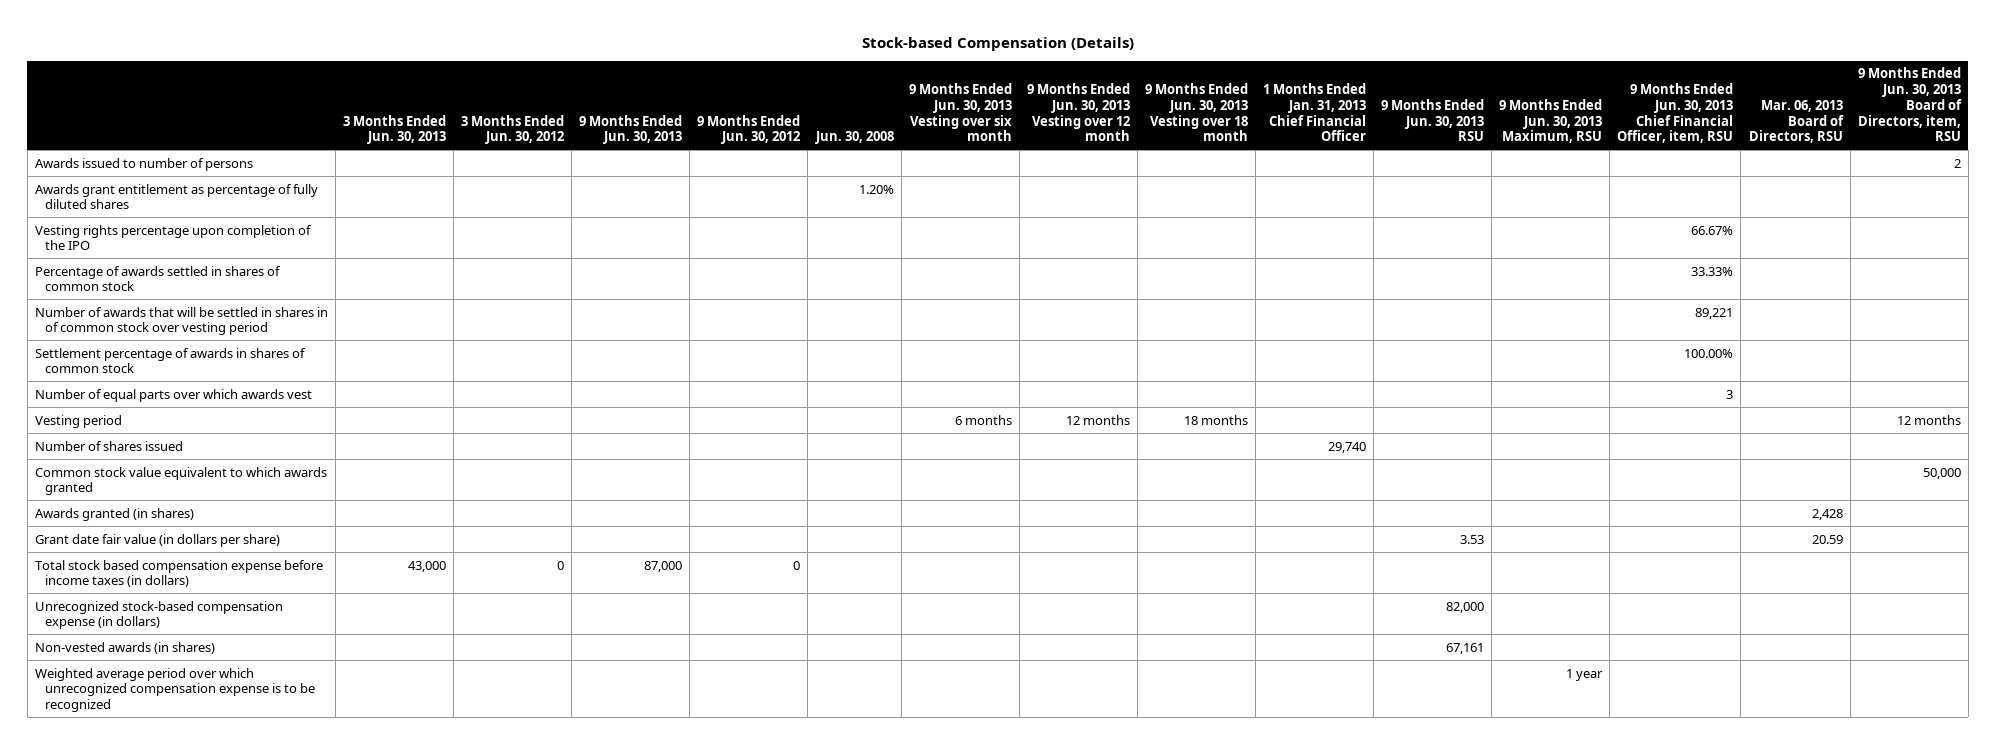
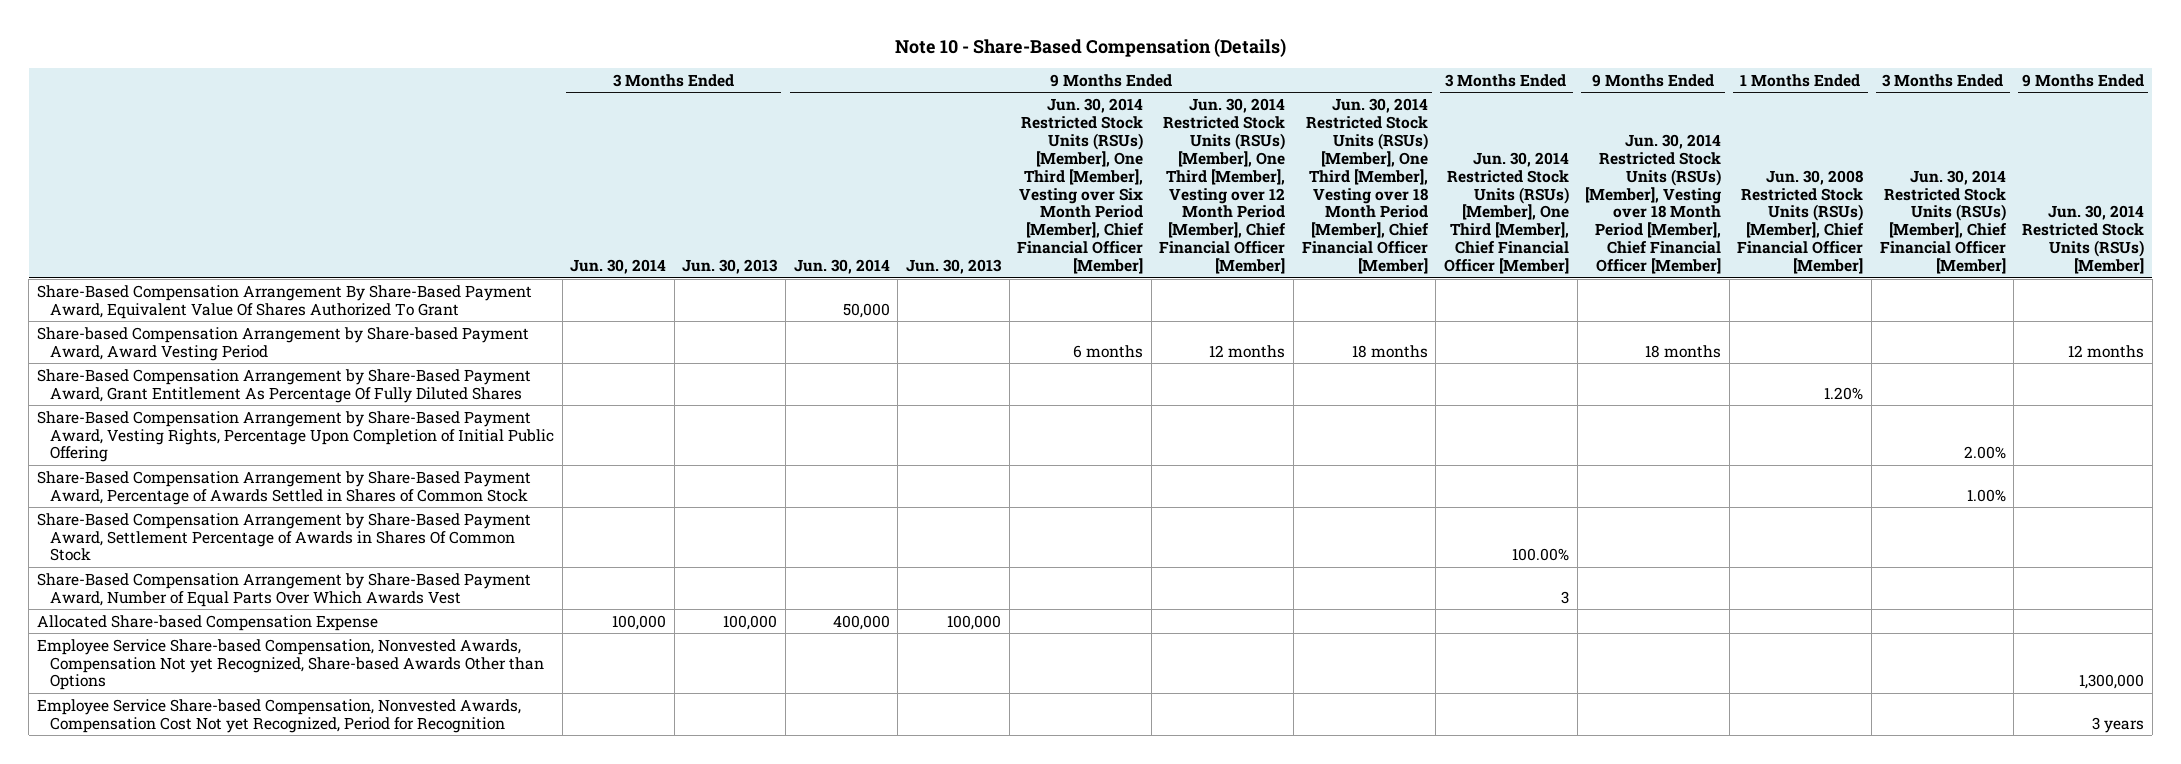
- Stock-based Compensation (Details)
+ Note 10 - Share-Based Compensation (Details)
- | 3 Months Ended Jun. 30, 2013 | 3 Months Ended Jun. 30, 2012 | 9 Months Ended Jun. 30, 2013 | 9 Months Ended Jun. 30, 2012 | Jun. 30, 2008 | 9 Months Ended Jun. 30, 2013 Vesting over six month | 9 Months Ended Jun. 30, 2013 Vesting over 12 month | 9 Months Ended Jun. 30, 2013 Vesting over 18 month | 1 Months Ended Jan. 31, 2013 Chief Financial Officer | 9 Months Ended Jun. 30, 2013 RSU | 9 Months Ended Jun. 30, 2013 Maximum, RSU | 9 Months Ended Jun. 30, 2013 Chief Financial Officer, item, RSU | Mar. 06, 2013 Board of Directors, RSU | 9 Months Ended Jun. 30, 2013 Board of Directors, item, RSU
+ | 3 Months Ended Jun. 30, 2014 | 3 Months Ended Jun. 30, 2013 | 9 Months Ended Jun. 30, 2014 | 9 Months Ended Jun. 30, 2013 | 9 Months Ended Jun. 30, 2014 Restricted Stock Units (RSUs) [Member], One Third [Member], Vesting over Six Month Period [Member], Chief Financial Officer [Member] | 9 Months Ended Jun. 30, 2014 Restricted Stock Units (RSUs) [Member], One Third [Member], Vesting over 12 Month Period [Member], Chief Financial Officer [Member] | 9 Months Ended Jun. 30, 2014 Restricted Stock Units (RSUs) [Member], One Third [Member], Vesting over 18 Month Period [Member], Chief Financial Officer [Member] | 3 Months Ended Jun. 30, 2014 Restricted Stock Units (RSUs) [Member], One Third [Member], Chief Financial Officer [Member] | 9 Months Ended Jun. 30, 2014 Restricted Stock Units (RSUs) [Member], Vesting over 18 Month Period [Member], Chief Financial Officer [Member] | 1 Months Ended Jun. 30, 2008 Restricted Stock Units (RSUs) [Member], Chief Financial Officer [Member] | 3 Months Ended Jun. 30, 2014 Restricted Stock Units (RSUs) [Member], Chief Financial Officer [Member] | 9 Months Ended Jun. 30, 2014 Restricted Stock Units (RSUs) [Member]
- Awards issued to number of persons | | | | | | | | | | | | | | 2
- Awards grant entitlement as percentage of fully diluted shares | | | | | 1.20% | | | | | | | | |
- Vesting rights percentage upon completion of the IPO | | | | | | | | | | | | 66.67% | |
- Percentage of awards settled in shares of common stock | | | | | | | | | | | | 33.33% | |
- Number of awards that will be settled in shares in of common stock over vesting period | | | | | | | | | | | | 89,221 | |
- Settlement percentage of awards in shares of common stock | | | | | | | | | | | | 100.00% | |
- Number of equal parts over which awards vest | | | | | | | | | | | | 3 | |
- Vesting period | | | | | | 6 months | 12 months | 18 months | | | | | | 12 months
- Number of shares issued | | | | | | | | | 29,740 | | | | |
- Common stock value equivalent to which awards granted | | | | | | | | | | | | | | 50,000
- Awards granted (in shares) | | | | | | | | | | | | | 2,428 |
- Grant date fair value (in dollars per share) | | | | | | | | | | 3.53 | | | 20.59 |
- Total stock based compensation expense before income taxes (in dollars) | 43,000 | 0 | 87,000 | 0 | | | | | | | | | |
- Unrecognized stock-based compensation expense (in dollars) | | | | | | | | | | 82,000 | | | |
- Non-vested awards (in shares) | | | | | | | | | | 67,161 | | | |
- Weighted average period over which unrecognized compensation expense is to be recognized | | | | | | | | | | | 1 year | | |
+ Share-Based Compensation Arrangement By Share-Based Payment Award, Equivalent Value Of Shares Authorized To Grant | | | 50,000 | | | | | | | | |
+ Share-based Compensation Arrangement by Share-based Payment Award, Award Vesting Period | | | | | 6 months | 12 months | 18 months | | 18 months | | | 12 months
+ Share-Based Compensation Arrangement by Share-Based Payment Award, Grant Entitlement As Percentage Of Fully Diluted Shares | | | | | | | | | | 1.20% | |
+ Share-Based Compensation Arrangement by Share-Based Payment Award, Vesting Rights, Percentage Upon Completion of Initial Public Offering | | | | | | | | | | | 2.00% |
+ Share-Based Compensation Arrangement by Share-Based Payment Award, Percentage of Awards Settled in Shares of Common Stock | | | | | | | | | | | 1.00% |
+ Share-Based Compensation Arrangement by Share-Based Payment Award, Settlement Percentage of Awards in Shares Of Common Stock | | | | | | | | 100.00% | | | |
+ Share-Based Compensation Arrangement by Share-Based Payment Award, Number of Equal Parts Over Which Awards Vest | | | | | | | | 3 | | | |
+ Allocated Share-based Compensation Expense | 100,000 | 100,000 | 400,000 | 100,000 | | | | | | | |
+ Employee Service Share-based Compensation, Nonvested Awards, Compensation Not yet Recognized, Share-based Awards Other than Options | | | | | | | | | | | | 1,300,000
+ Employee Service Share-based Compensation, Nonvested Awards, Compensation Cost Not yet Recognized, Period for Recognition | | | | | | | | | | | | 3 years

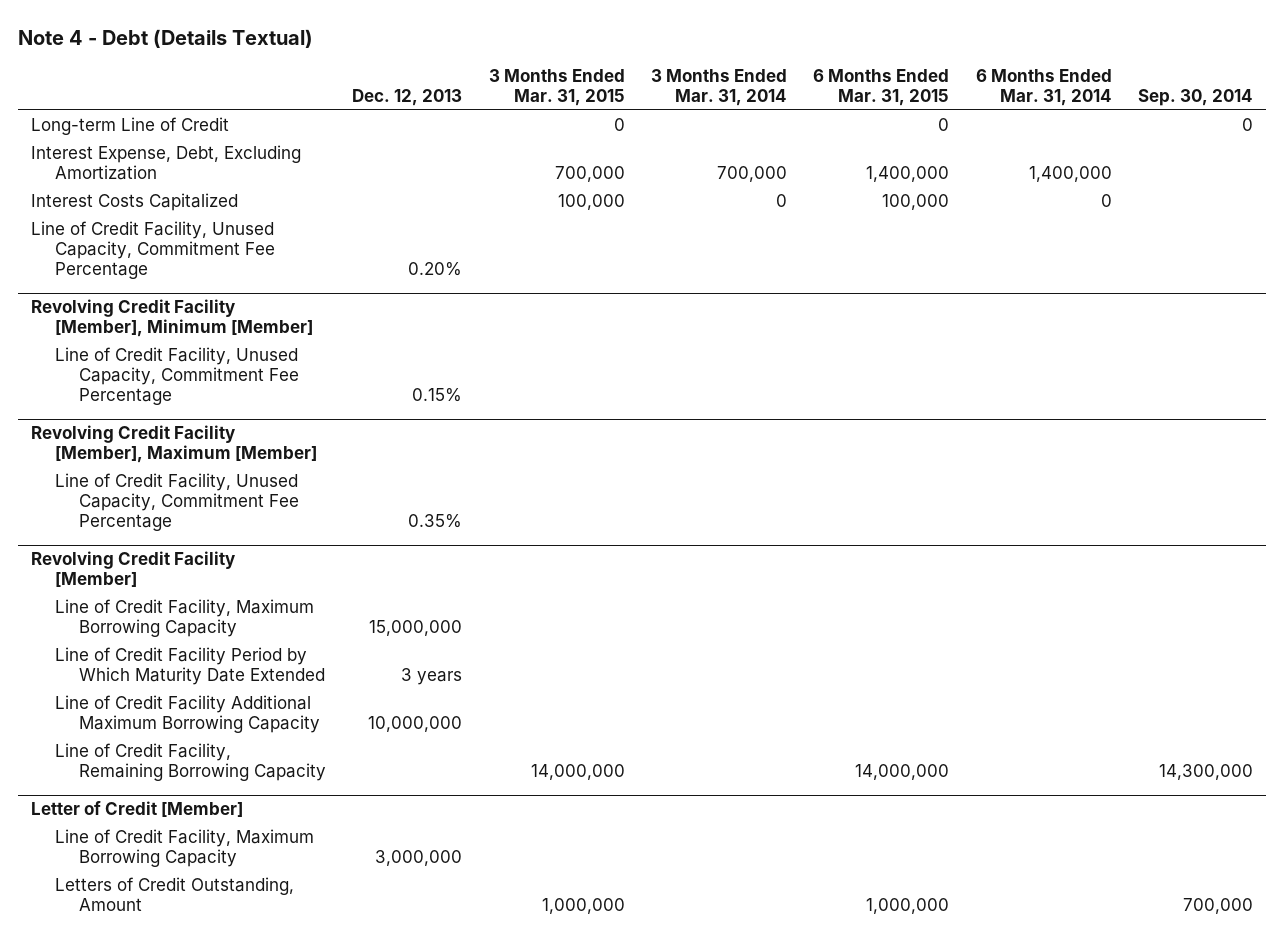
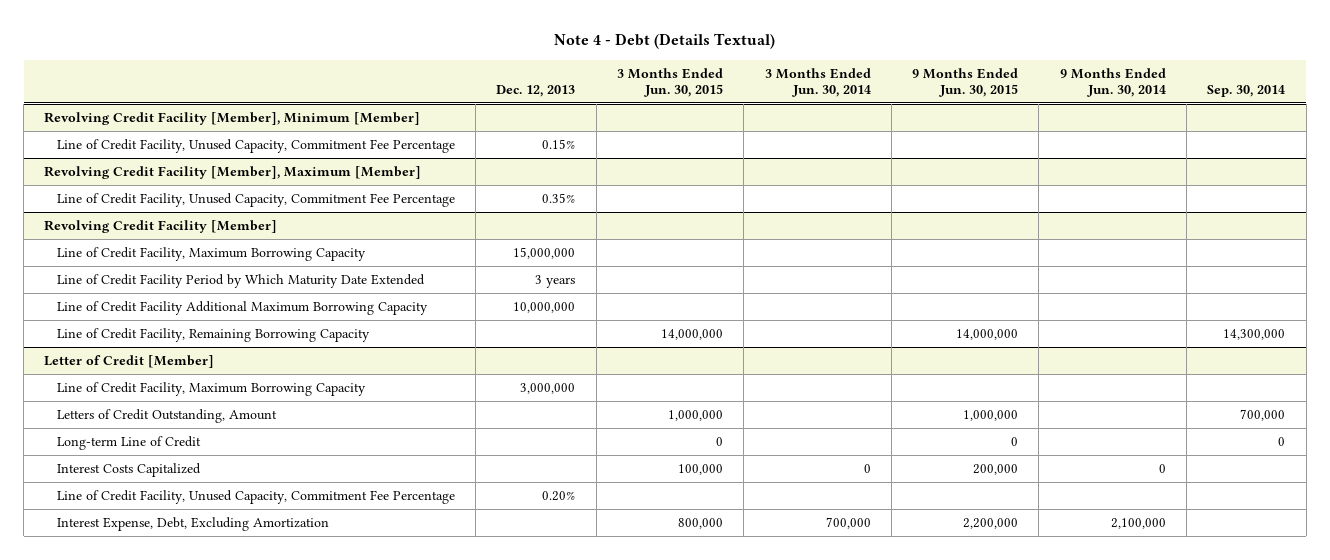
- | Dec. 12, 2013 | 3 Months Ended Mar. 31, 2015 | 3 Months Ended Mar. 31, 2014 | 6 Months Ended Mar. 31, 2015 | 6 Months Ended Mar. 31, 2014 | Sep. 30, 2014
+ | Dec. 12, 2013 | 3 Months Ended Jun. 30, 2015 | 3 Months Ended Jun. 30, 2014 | 9 Months Ended Jun. 30, 2015 | 9 Months Ended Jun. 30, 2014 | Sep. 30, 2014
- Long-term Line of Credit | | 0 | | 0 | | 0
- Interest Expense, Debt, Excluding Amortization | | 700,000 | 700,000 | 1,400,000 | 1,400,000 |
- Interest Costs Capitalized | | 100,000 | 0 | 100,000 | 0 |
- Line of Credit Facility, Unused Capacity, Commitment Fee Percentage | 0.20% | | | | |
@ Letter of Credit [Member]
+ Long-term Line of Credit | | 0 | | 0 | | 0
+ Interest Costs Capitalized | | 100,000 | 0 | 200,000 | 0 |
+ Line of Credit Facility, Unused Capacity, Commitment Fee Percentage | 0.20% | | | | |
+ Interest Expense, Debt, Excluding Amortization | | 800,000 | 700,000 | 2,200,000 | 2,100,000 |

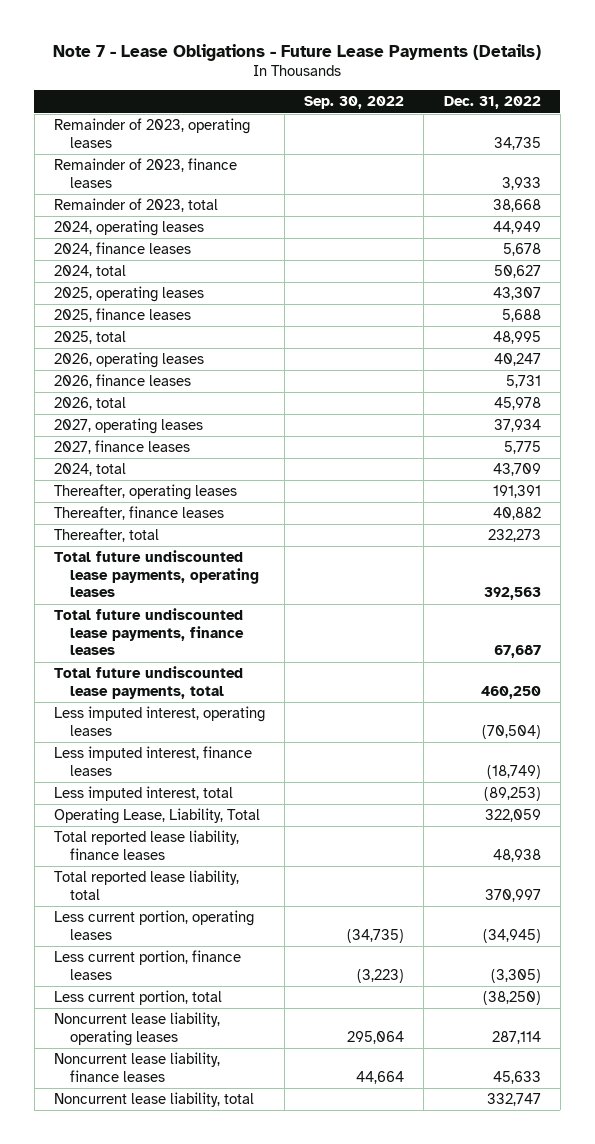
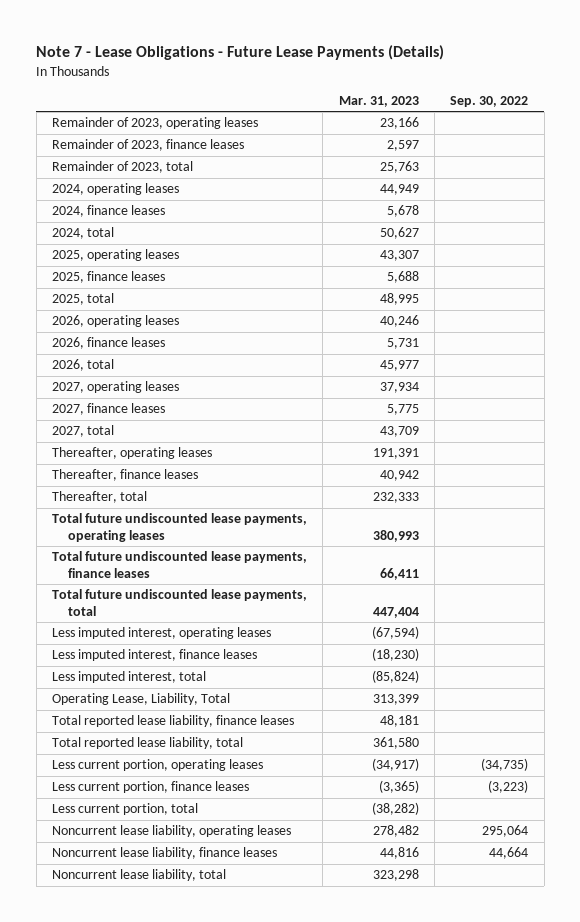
- | Sep. 30, 2022 | Dec. 31, 2022
+ | Mar. 31, 2023 | Sep. 30, 2022
- 2024, total | | 43,709
+ 2027, total | 43,709 |

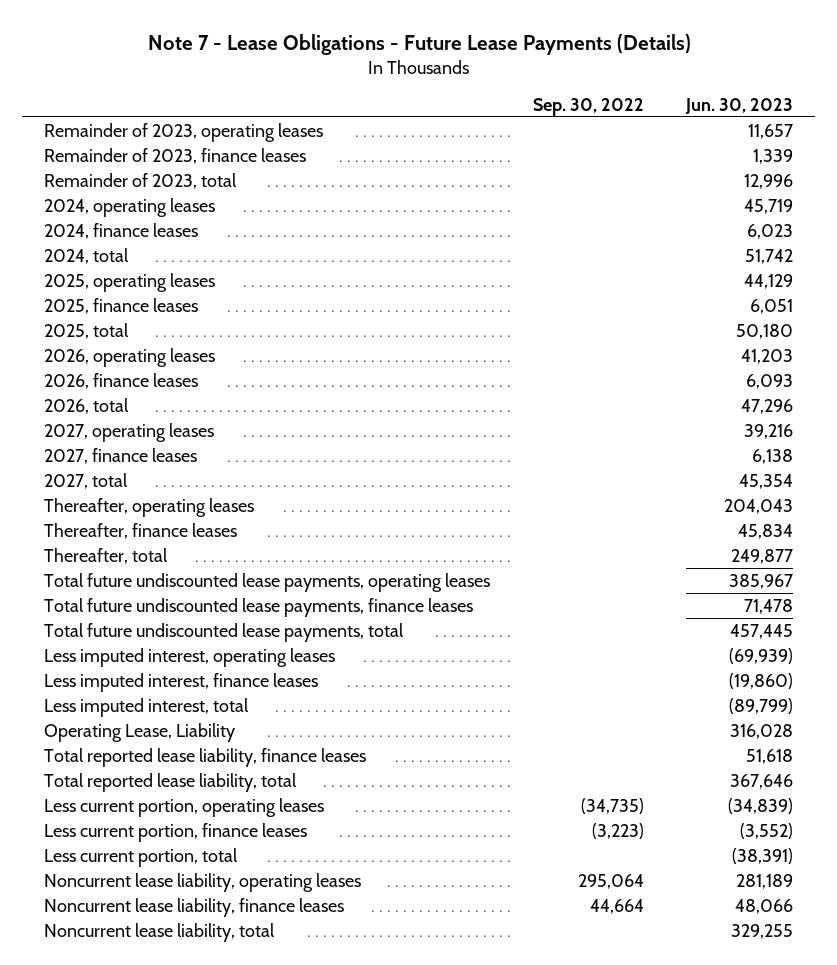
- | Mar. 31, 2023 | Sep. 30, 2022
+ | Sep. 30, 2022 | Jun. 30, 2023
- Operating Lease, Liability, Total | 313,399 |
+ Operating Lease, Liability | | 316,028

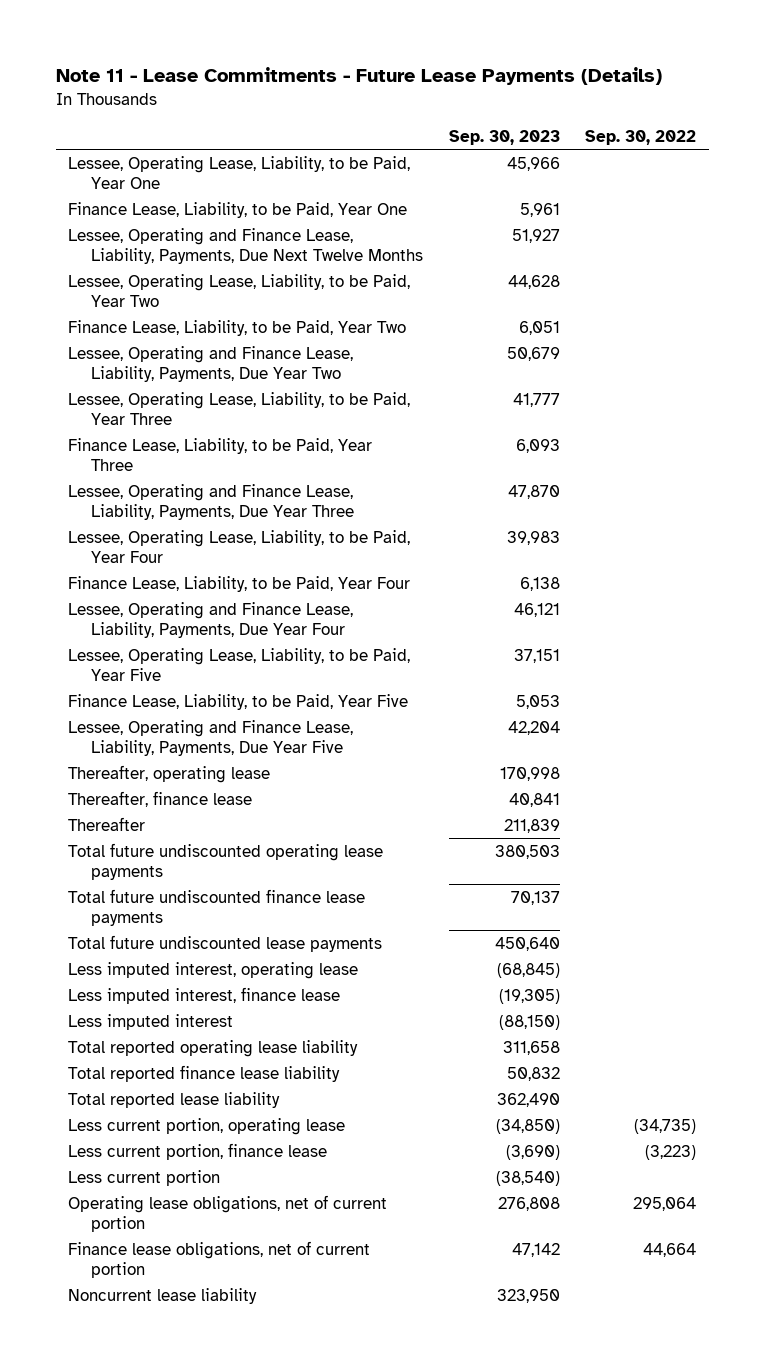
- Note 7 - Lease Obligations - Future Lease Payments (Details)
+ Note 11 - Lease Commitments - Future Lease Payments (Details)
- | Sep. 30, 2022 | Jun. 30, 2023
+ | Sep. 30, 2023 | Sep. 30, 2022
- Remainder of 2023, operating leases | | 11,657
- Remainder of 2023, finance leases | | 1,339
- Remainder of 2023, total | | 12,996
- 2024, operating leases | | 45,719
- 2024, finance leases | | 6,023
- 2024, total | | 51,742
- 2025, operating leases | | 44,129
- 2025, finance leases | | 6,051
- 2025, total | | 50,180
- 2026, operating leases | | 41,203
- 2026, finance leases | | 6,093
- 2026, total | | 47,296
- 2027, operating leases | | 39,216
- 2027, finance leases | | 6,138
- 2027, total | | 45,354
- Thereafter, operating leases | | 204,043
- Thereafter, finance leases | | 45,834
- Thereafter, total | | 249,877
- Total future undiscounted lease payments, operating leases | | 385,967
- Total future undiscounted lease payments, finance leases | | 71,478
- Total future undiscounted lease payments, total | | 457,445
- Less imputed interest, operating leases | | (69,939)
- Less imputed interest, finance leases | | (19,860)
- Less imputed interest, total | | (89,799)
- Operating Lease, Liability | | 316,028
- Total reported lease liability, finance leases | | 51,618
- Total reported lease liability, total | | 367,646
- Less current portion, operating leases | (34,735) | (34,839)
- Less current portion, finance leases | (3,223) | (3,552)
- Less current portion, total | | (38,391)
- Noncurrent lease liability, operating leases | 295,064 | 281,189
- Noncurrent lease liability, finance leases | 44,664 | 48,066
- Noncurrent lease liability, total | | 329,255
+ Lessee, Operating Lease, Liability, to be Paid, Year One | 45,966 |
+ Finance Lease, Liability, to be Paid, Year One | 5,961 |
+ Lessee, Operating and Finance Lease, Liability, Payments, Due Next Twelve Months | 51,927 |
+ Lessee, Operating Lease, Liability, to be Paid, Year Two | 44,628 |
+ Finance Lease, Liability, to be Paid, Year Two | 6,051 |
+ Lessee, Operating and Finance Lease, Liability, Payments, Due Year Two | 50,679 |
+ Lessee, Operating Lease, Liability, to be Paid, Year Three | 41,777 |
+ Finance Lease, Liability, to be Paid, Year Three | 6,093 |
+ Lessee, Operating and Finance Lease, Liability, Payments, Due Year Three | 47,870 |
+ Lessee, Operating Lease, Liability, to be Paid, Year Four | 39,983 |
+ Finance Lease, Liability, to be Paid, Year Four | 6,138 |
+ Lessee, Operating and Finance Lease, Liability, Payments, Due Year Four | 46,121 |
+ Lessee, Operating Lease, Liability, to be Paid, Year Five | 37,151 |
+ Finance Lease, Liability, to be Paid, Year Five | 5,053 |
+ Lessee, Operating and Finance Lease, Liability, Payments, Due Year Five | 42,204 |
+ Thereafter, operating lease | 170,998 |
+ Thereafter, finance lease | 40,841 |
+ Thereafter | 211,839 |
+ Total future undiscounted operating lease payments | 380,503 |
+ Total future undiscounted finance lease payments | 70,137 |
+ Total future undiscounted lease payments | 450,640 |
+ Less imputed interest, operating lease | (68,845) |
+ Less imputed interest, finance lease | (19,305) |
+ Less imputed interest | (88,150) |
+ Total reported operating lease liability | 311,658 |
+ Total reported finance lease liability | 50,832 |
+ Total reported lease liability | 362,490 |
+ Less current portion, operating lease | (34,850) | (34,735)
+ Less current portion, finance lease | (3,690) | (3,223)
+ Less current portion | (38,540) |
+ Operating lease obligations, net of current portion | 276,808 | 295,064
+ Finance lease obligations, net of current portion | 47,142 | 44,664
+ Noncurrent lease liability | 323,950 |

